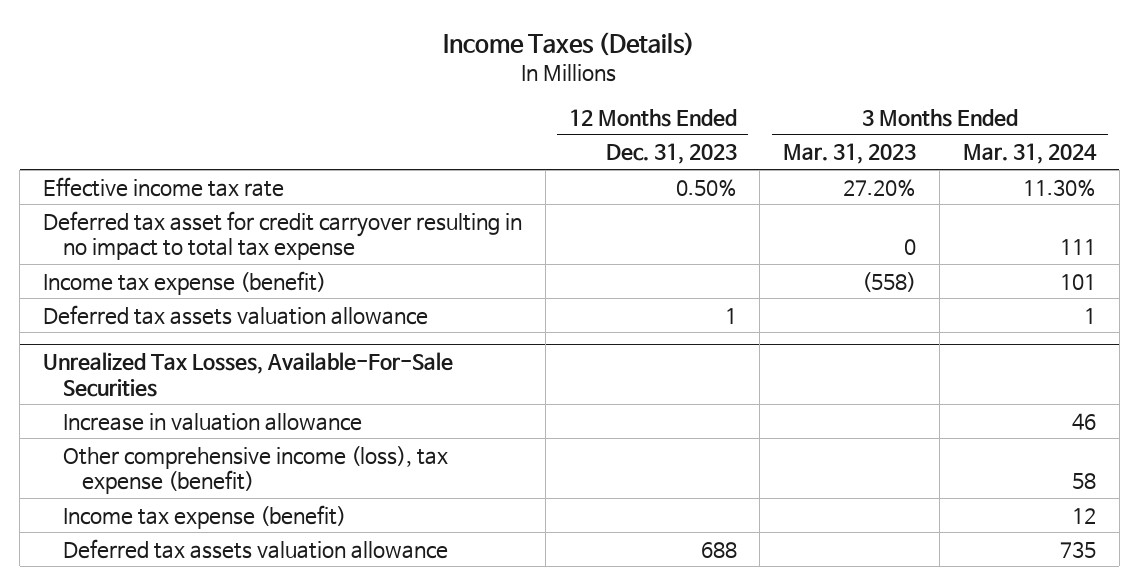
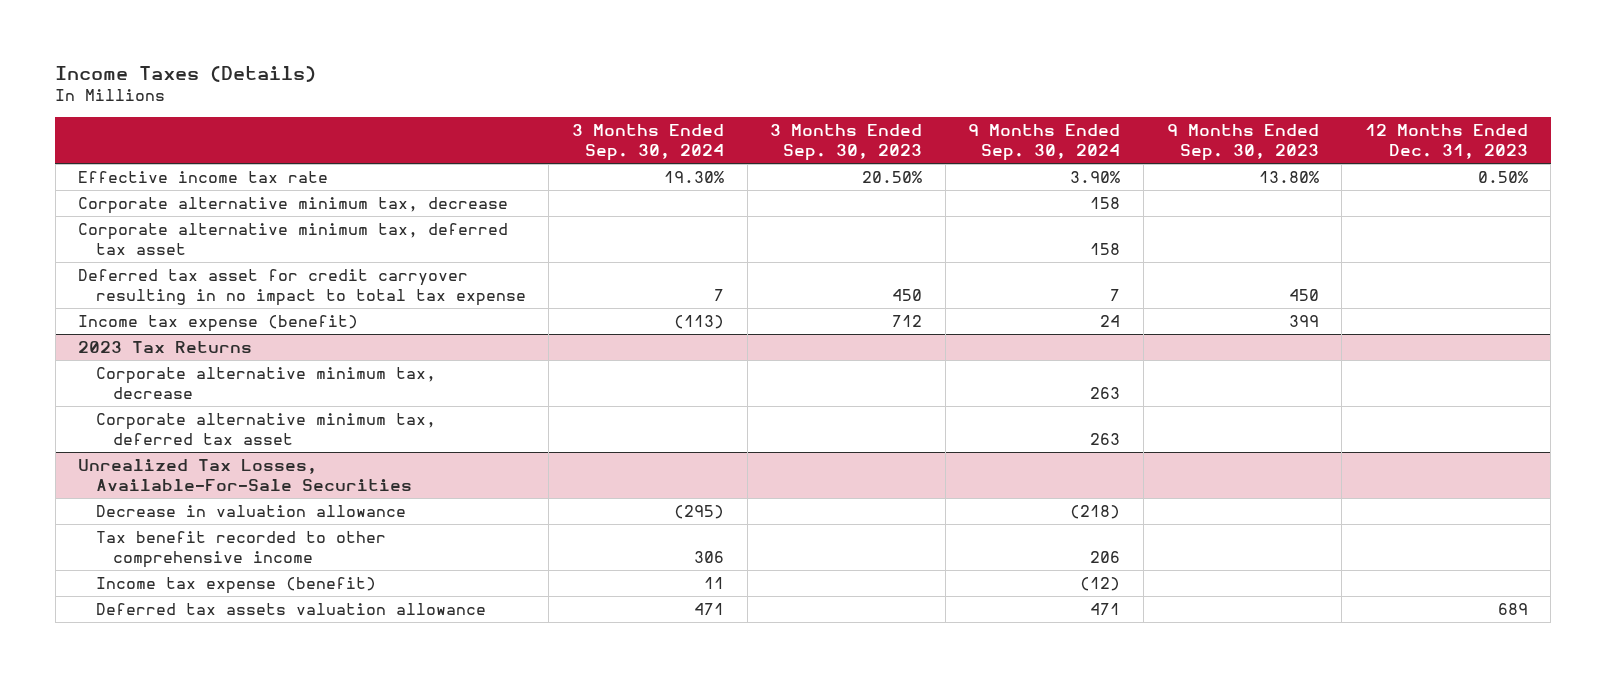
- | 12 Months Ended Dec. 31, 2023 | 3 Months Ended Mar. 31, 2023 | 3 Months Ended Mar. 31, 2024
+ | 3 Months Ended Sep. 30, 2024 | 3 Months Ended Sep. 30, 2023 | 9 Months Ended Sep. 30, 2024 | 9 Months Ended Sep. 30, 2023 | 12 Months Ended Dec. 31, 2023
+ Corporate alternative minimum tax, decrease | | | 158 | |
+ Corporate alternative minimum tax, deferred tax asset | | | 158 | |
- Deferred tax assets valuation allowance | 1 | | 1
+ 2023 Tax Returns
+ Corporate alternative minimum tax, decrease | | | 263 | |
+ Corporate alternative minimum tax, deferred tax asset | | | 263 | |
@ Unrealized Tax Losses, Available-For-Sale Securities
- Increase in valuation allowance | | | 46
- Other comprehensive income (loss), tax expense (benefit) | | | 58
+ Decrease in valuation allowance | (295) | | (218) | |
+ Tax benefit recorded to other comprehensive income | 306 | | 206 | |
- Deferred tax assets valuation allowance | 688 | | 735
+ Deferred tax assets valuation allowance | 471 | | 471 | | 689

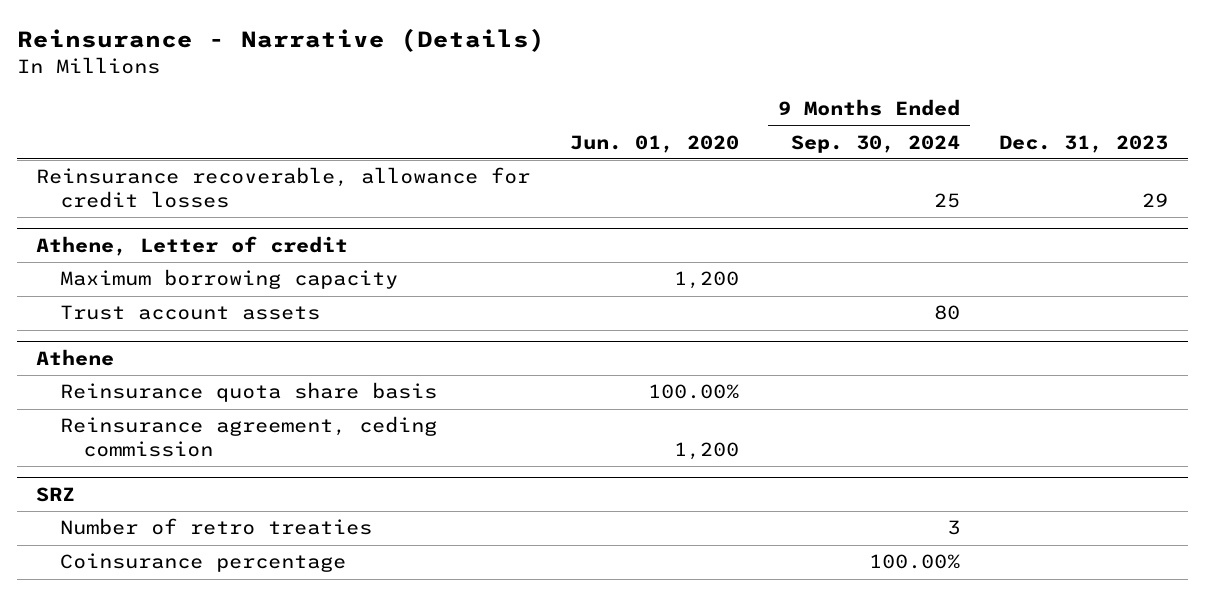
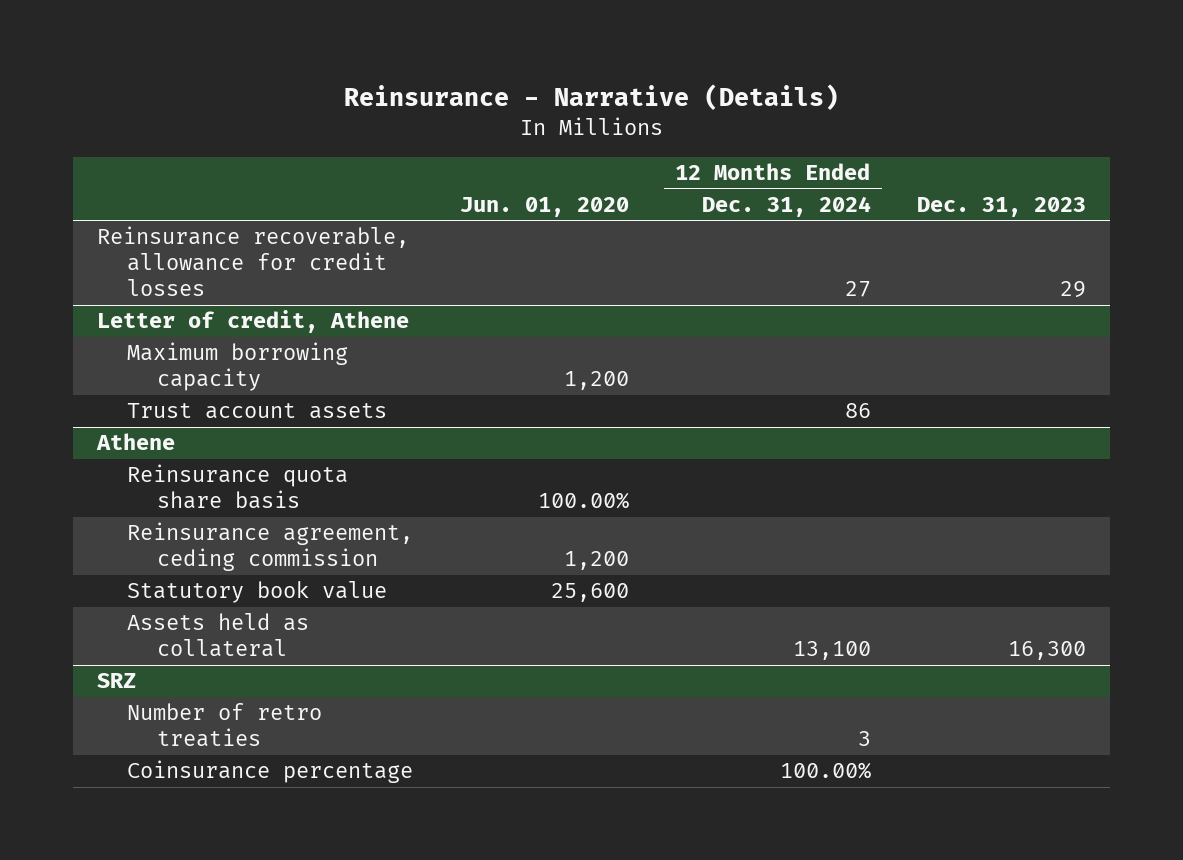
- | Jun. 01, 2020 | 9 Months Ended Sep. 30, 2024 | Dec. 31, 2023
+ | Jun. 01, 2020 | 12 Months Ended Dec. 31, 2024 | Dec. 31, 2023
- Athene, Letter of credit
+ Letter of credit, Athene
@ Athene
+ Statutory book value | 25,600 | |
+ Assets held as collateral | | 13,100 | 16,300

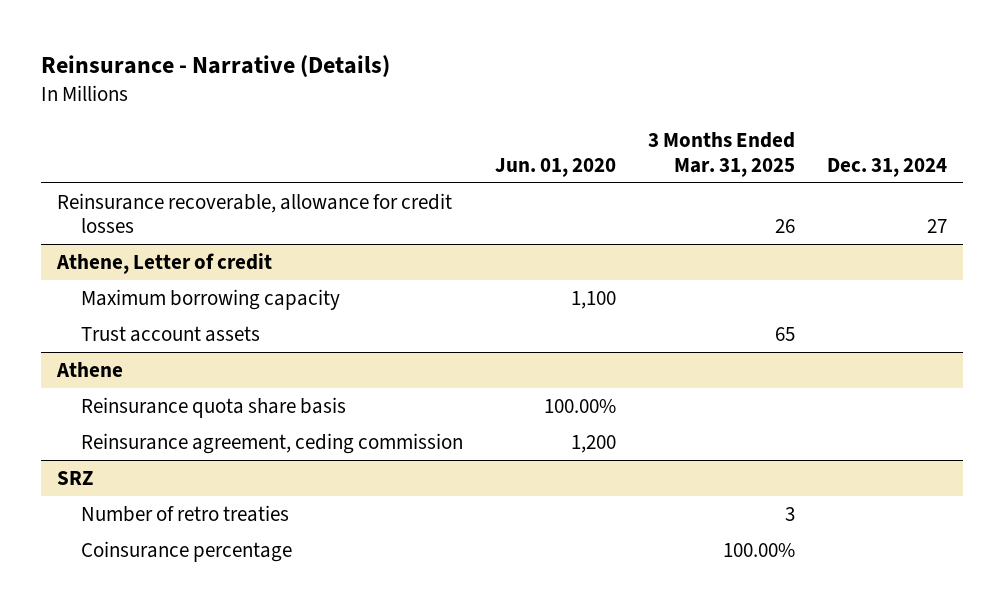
- | Jun. 01, 2020 | 12 Months Ended Dec. 31, 2024 | Dec. 31, 2023
+ | Jun. 01, 2020 | 3 Months Ended Mar. 31, 2025 | Dec. 31, 2024
- Letter of credit, Athene
- Maximum borrowing capacity | 1,200 | |
+ Athene, Letter of credit
+ Maximum borrowing capacity | 1,100 | |
@ Athene
- Statutory book value | 25,600 | |
- Assets held as collateral | | 13,100 | 16,300

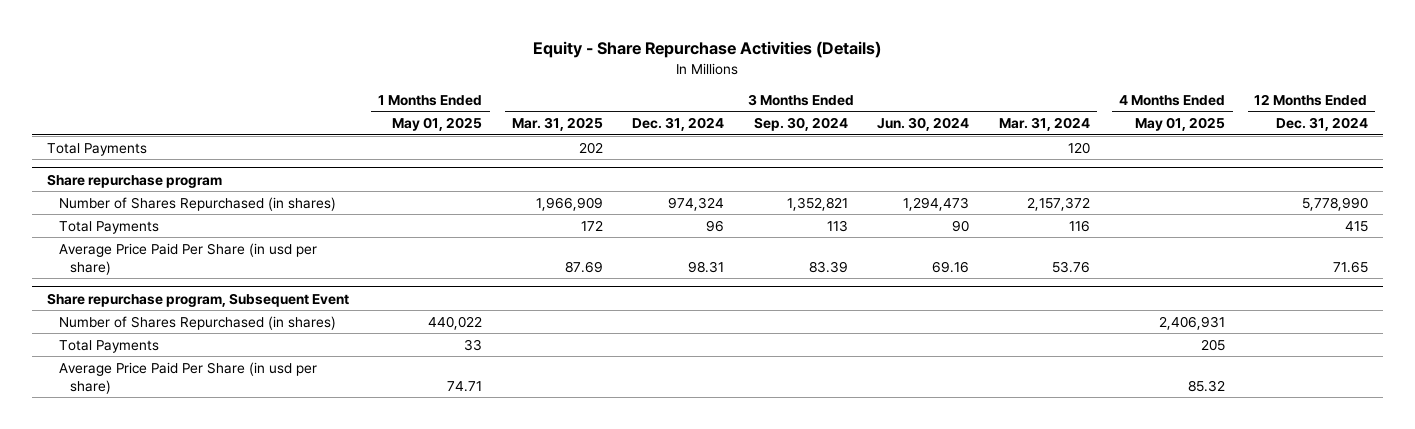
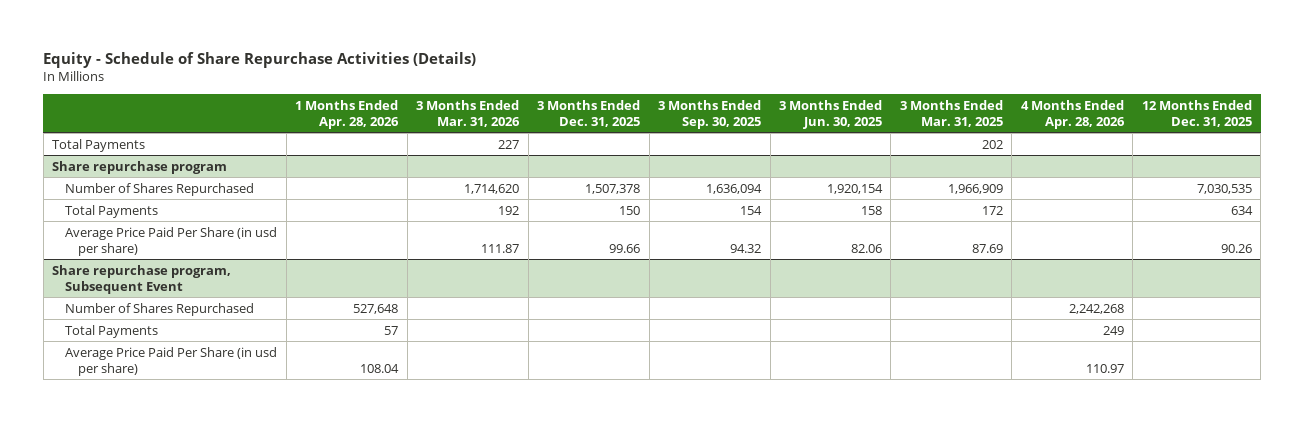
- Equity - Share Repurchase Activities (Details)
+ Equity - Schedule of Share Repurchase Activities (Details)
- | 1 Months Ended May 01, 2025 | 3 Months Ended Mar. 31, 2025 | 3 Months Ended Dec. 31, 2024 | 3 Months Ended Sep. 30, 2024 | 3 Months Ended Jun. 30, 2024 | 3 Months Ended Mar. 31, 2024 | 4 Months Ended May 01, 2025 | 12 Months Ended Dec. 31, 2024
+ | 1 Months Ended Apr. 28, 2026 | 3 Months Ended Mar. 31, 2026 | 3 Months Ended Dec. 31, 2025 | 3 Months Ended Sep. 30, 2025 | 3 Months Ended Jun. 30, 2025 | 3 Months Ended Mar. 31, 2025 | 4 Months Ended Apr. 28, 2026 | 12 Months Ended Dec. 31, 2025
@ Share repurchase program
- Number of Shares Repurchased (in shares) | | 1,966,909 | 974,324 | 1,352,821 | 1,294,473 | 2,157,372 | | 5,778,990
+ Number of Shares Repurchased | | 1,714,620 | 1,507,378 | 1,636,094 | 1,920,154 | 1,966,909 | | 7,030,535
@ Share repurchase program, Subsequent Event
- Number of Shares Repurchased (in shares) | 440,022 | | | | | | 2,406,931 |
+ Number of Shares Repurchased | 527,648 | | | | | | 2,242,268 |

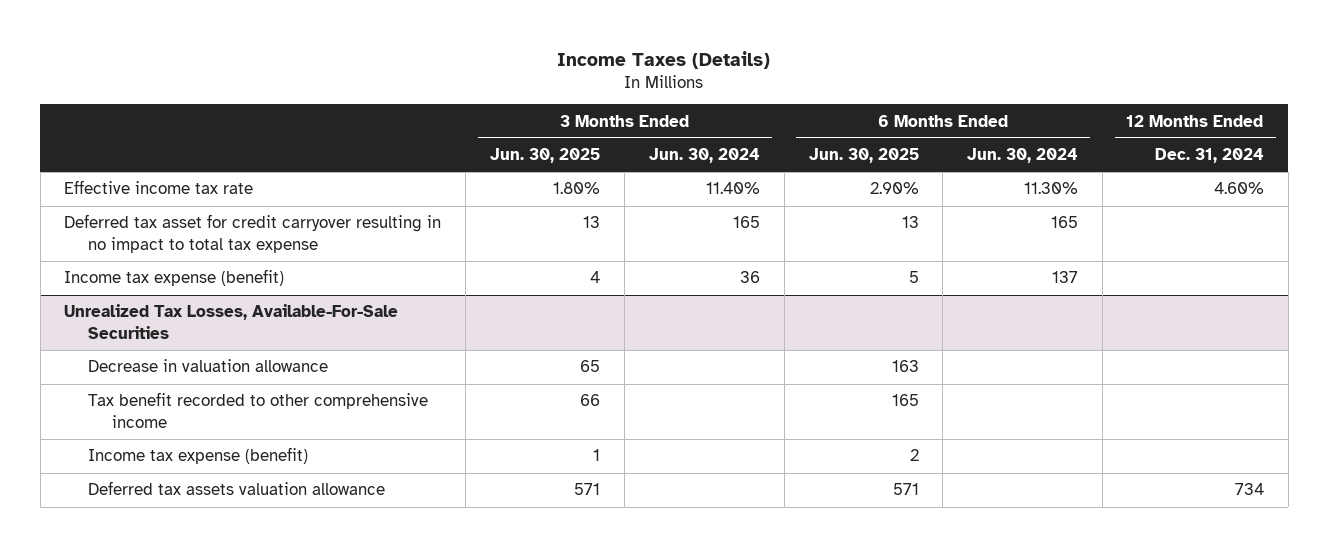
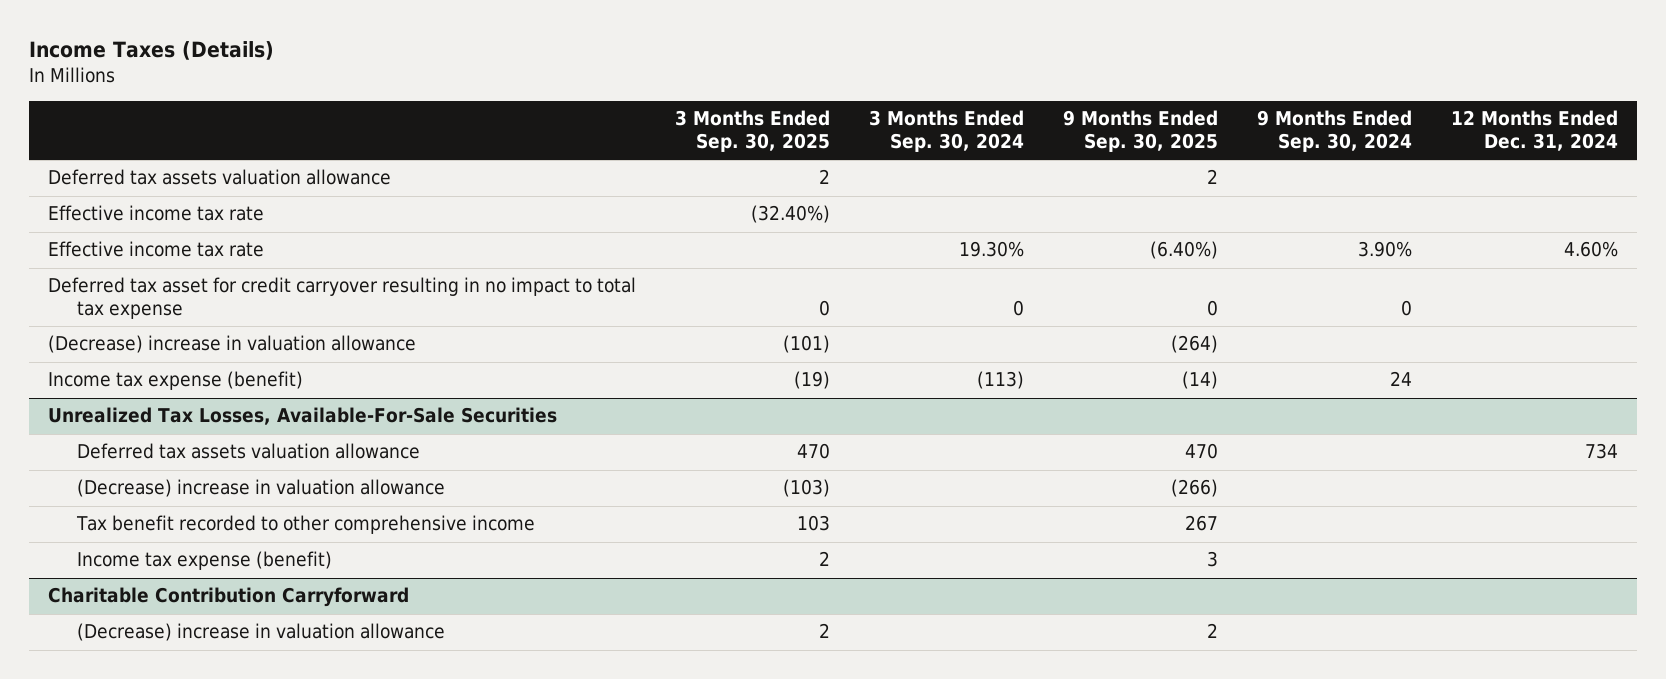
- | 3 Months Ended Jun. 30, 2025 | 3 Months Ended Jun. 30, 2024 | 6 Months Ended Jun. 30, 2025 | 6 Months Ended Jun. 30, 2024 | 12 Months Ended Dec. 31, 2024
+ | 3 Months Ended Sep. 30, 2025 | 3 Months Ended Sep. 30, 2024 | 9 Months Ended Sep. 30, 2025 | 9 Months Ended Sep. 30, 2024 | 12 Months Ended Dec. 31, 2024
+ Deferred tax assets valuation allowance | 2 | | 2 | |
+ Effective income tax rate | (32.40%) | | | |
+ (Decrease) increase in valuation allowance | (101) | | (264) | |
@ Unrealized Tax Losses, Available-For-Sale Securities
- Decrease in valuation allowance | 65 | | 163 | |
moved up: Deferred tax assets valuation allowance | 470 | | 470 | | 734
+ (Decrease) increase in valuation allowance | (103) | | (266) | |
+ Charitable Contribution Carryforward
+ (Decrease) increase in valuation allowance | 2 | | 2 | |

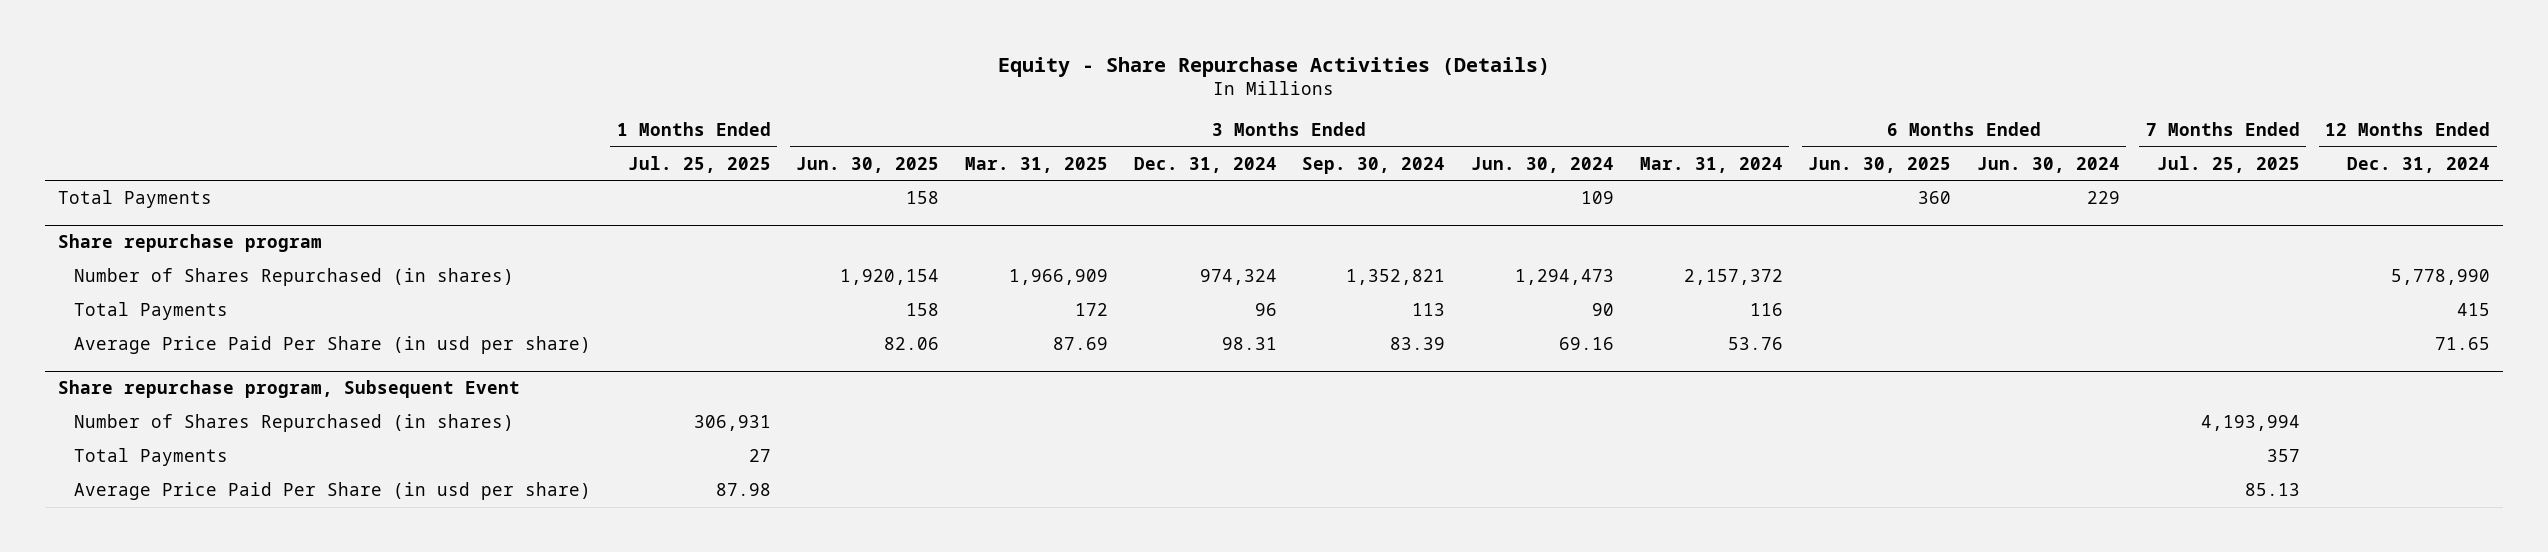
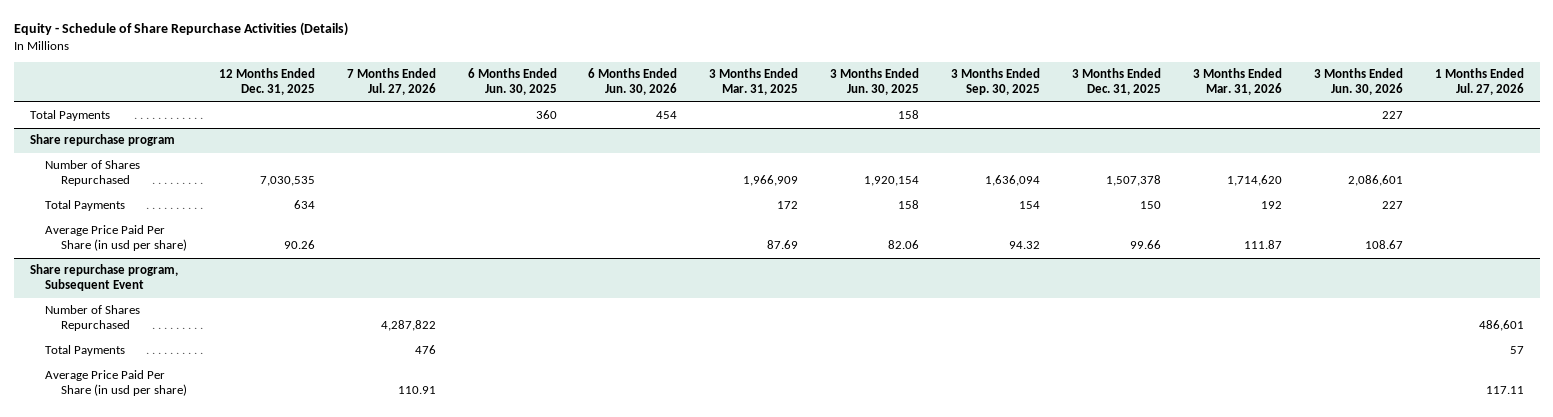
- Equity - Share Repurchase Activities (Details)
+ Equity - Schedule of Share Repurchase Activities (Details)
- | 1 Months Ended Jul. 25, 2025 | 3 Months Ended Jun. 30, 2025 | 3 Months Ended Mar. 31, 2025 | 3 Months Ended Dec. 31, 2024 | 3 Months Ended Sep. 30, 2024 | 3 Months Ended Jun. 30, 2024 | 3 Months Ended Mar. 31, 2024 | 6 Months Ended Jun. 30, 2025 | 6 Months Ended Jun. 30, 2024 | 7 Months Ended Jul. 25, 2025 | 12 Months Ended Dec. 31, 2024
+ | 12 Months Ended Dec. 31, 2025 | 7 Months Ended Jul. 27, 2026 | 6 Months Ended Jun. 30, 2025 | 6 Months Ended Jun. 30, 2026 | 3 Months Ended Mar. 31, 2025 | 3 Months Ended Jun. 30, 2025 | 3 Months Ended Sep. 30, 2025 | 3 Months Ended Dec. 31, 2025 | 3 Months Ended Mar. 31, 2026 | 3 Months Ended Jun. 30, 2026 | 1 Months Ended Jul. 27, 2026
@ Share repurchase program
- Number of Shares Repurchased (in shares) | | 1,920,154 | 1,966,909 | 974,324 | 1,352,821 | 1,294,473 | 2,157,372 | | | | 5,778,990
+ Number of Shares Repurchased | 7,030,535 | | | | 1,966,909 | 1,920,154 | 1,636,094 | 1,507,378 | 1,714,620 | 2,086,601 |
@ Share repurchase program, Subsequent Event
- Number of Shares Repurchased (in shares) | 306,931 | | | | | | | | | 4,193,994 |
+ Number of Shares Repurchased | | 4,287,822 | | | | | | | | | 486,601

